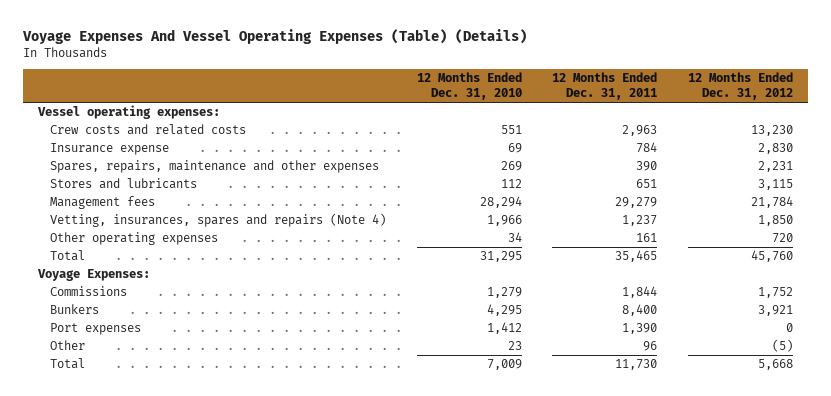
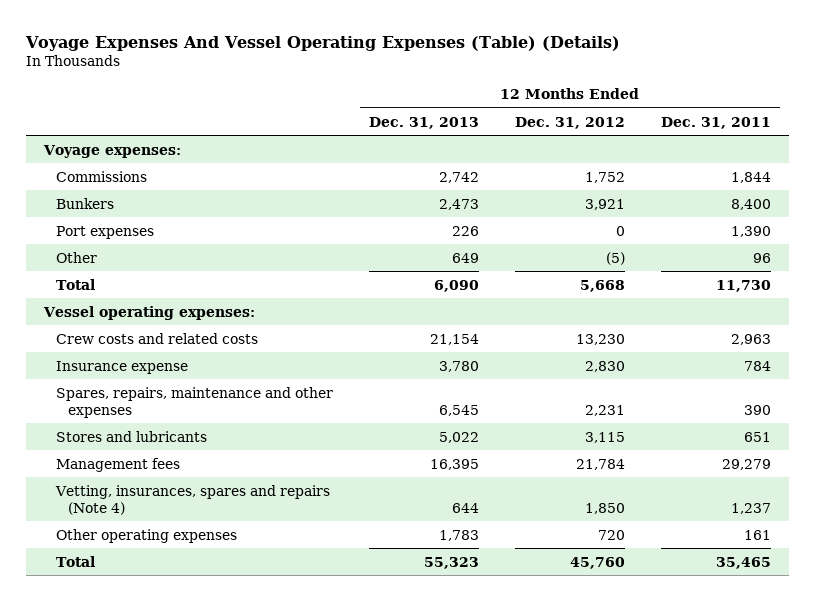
- | 12 Months Ended Dec. 31, 2010 | 12 Months Ended Dec. 31, 2011 | 12 Months Ended Dec. 31, 2012
+ | 12 Months Ended Dec. 31, 2013 | 12 Months Ended Dec. 31, 2012 | 12 Months Ended Dec. 31, 2011
+ Voyage expenses:
moved up: Commissions | 2,742 | 1,752 | 1,844
moved up: Bunkers | 2,473 | 3,921 | 8,400
moved up: Port expenses | 226 | 0 | 1,390
moved up: Other | 649 | (5) | 96
moved up: Total | 6,090 | 5,668 | 11,730
- Voyage Expenses:

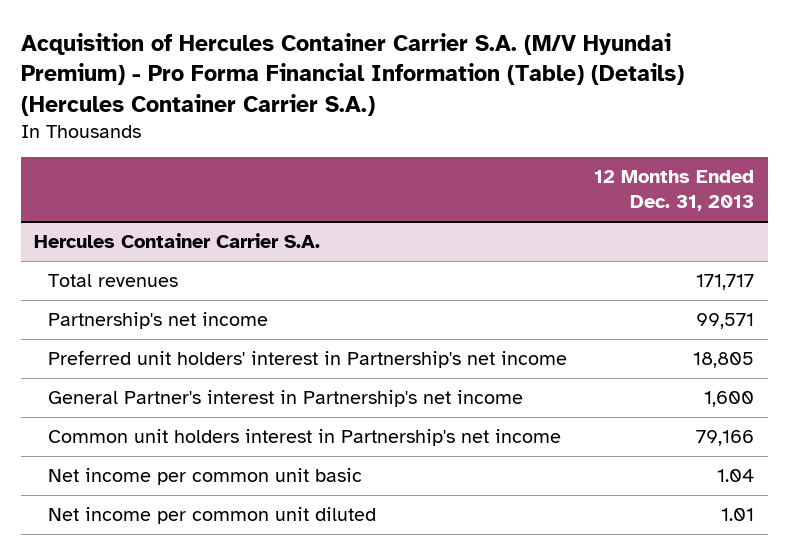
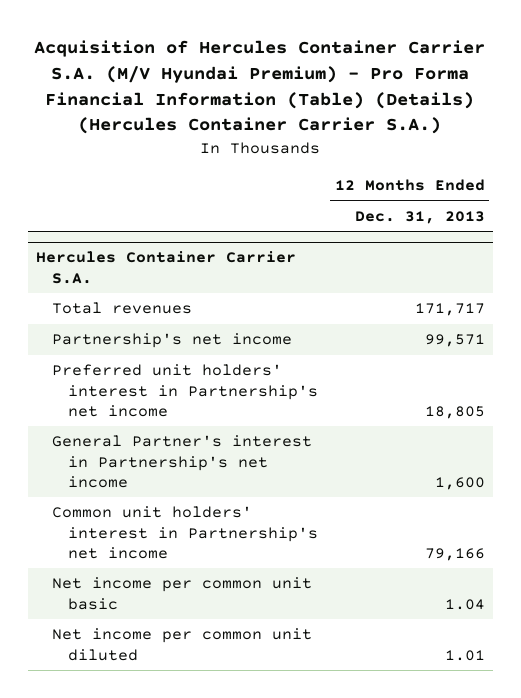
@ Hercules Container Carrier S.A.
- Common unit holders interest in Partnership's net income | 79,166
+ Common unit holders' interest in Partnership's net income | 79,166

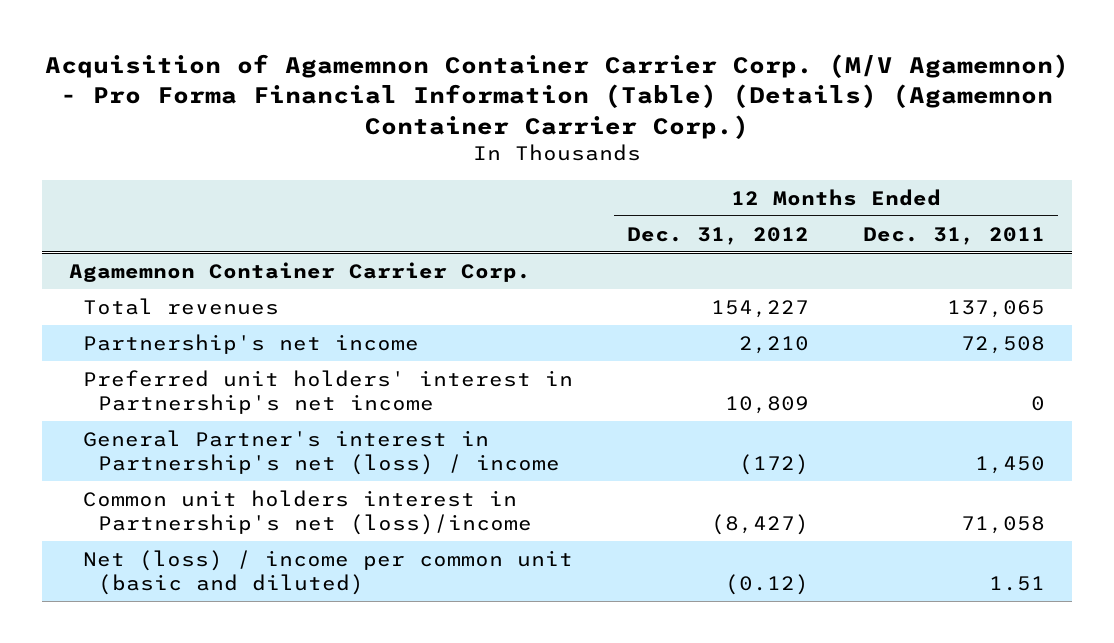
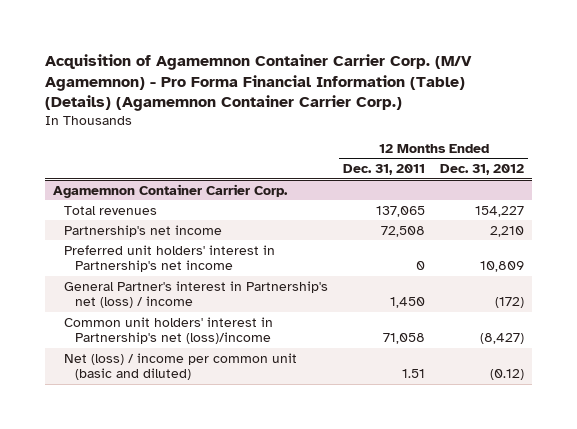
- | 12 Months Ended Dec. 31, 2012 | 12 Months Ended Dec. 31, 2011
+ | 12 Months Ended Dec. 31, 2011 | 12 Months Ended Dec. 31, 2012
@ Agamemnon Container Carrier Corp.
- Common unit holders interest in Partnership's net (loss)/income | (8,427) | 71,058
+ Common unit holders' interest in Partnership's net (loss)/income | 71,058 | (8,427)

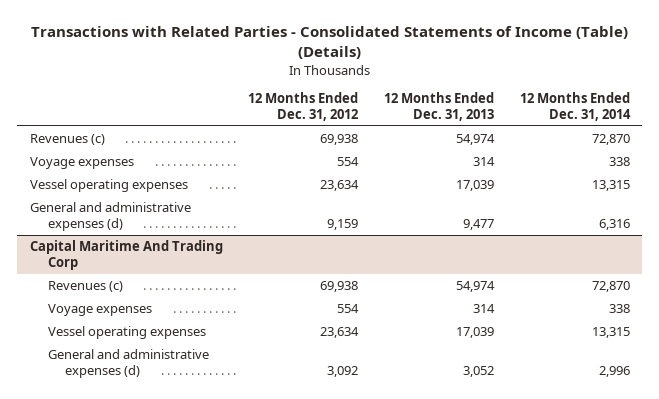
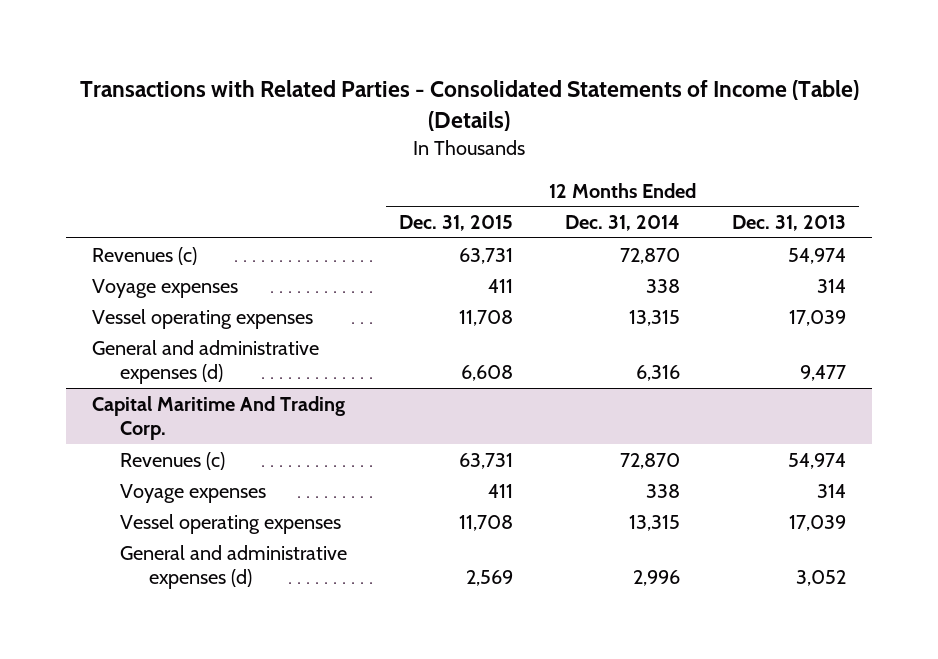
- | 12 Months Ended Dec. 31, 2012 | 12 Months Ended Dec. 31, 2013 | 12 Months Ended Dec. 31, 2014
+ | 12 Months Ended Dec. 31, 2015 | 12 Months Ended Dec. 31, 2014 | 12 Months Ended Dec. 31, 2013
- Capital Maritime And Trading Corp
+ Capital Maritime And Trading Corp.

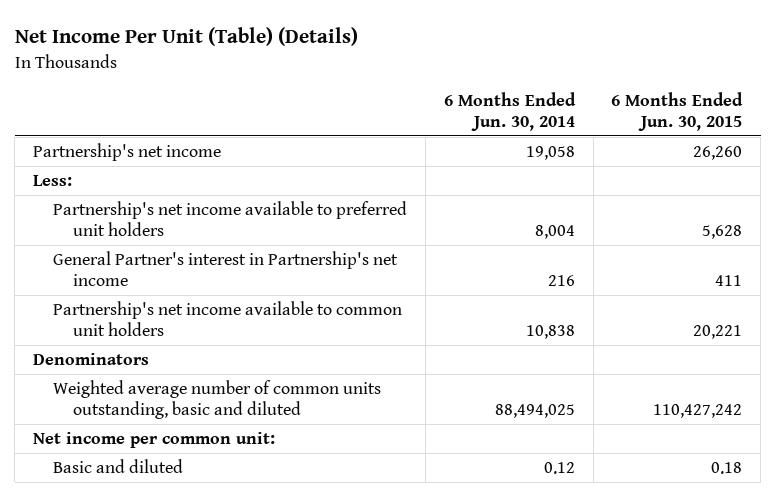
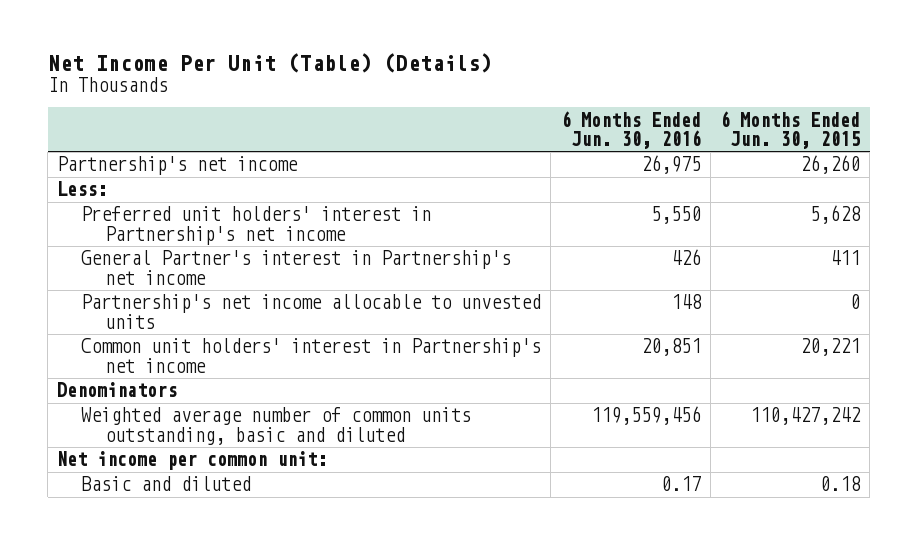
- | 6 Months Ended Jun. 30, 2014 | 6 Months Ended Jun. 30, 2015
+ | 6 Months Ended Jun. 30, 2016 | 6 Months Ended Jun. 30, 2015
- Partnership's net income available to preferred unit holders | 8,004 | 5,628
+ Preferred unit holders' interest in Partnership's net income | 5,550 | 5,628
- Partnership's net income available to common unit holders | 10,838 | 20,221
+ Partnership's net income allocable to unvested units | 148 | 0
+ Common unit holders' interest in Partnership's net income | 20,851 | 20,221

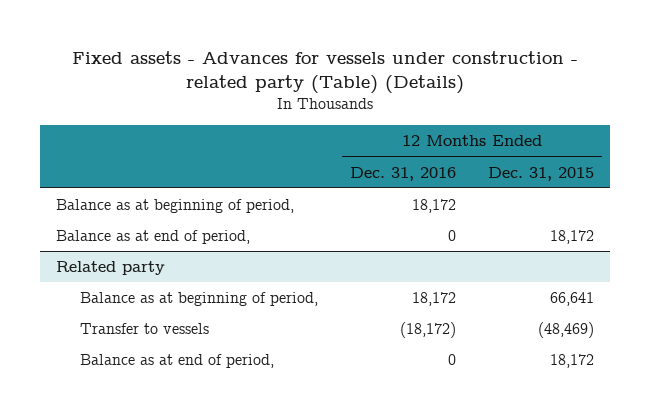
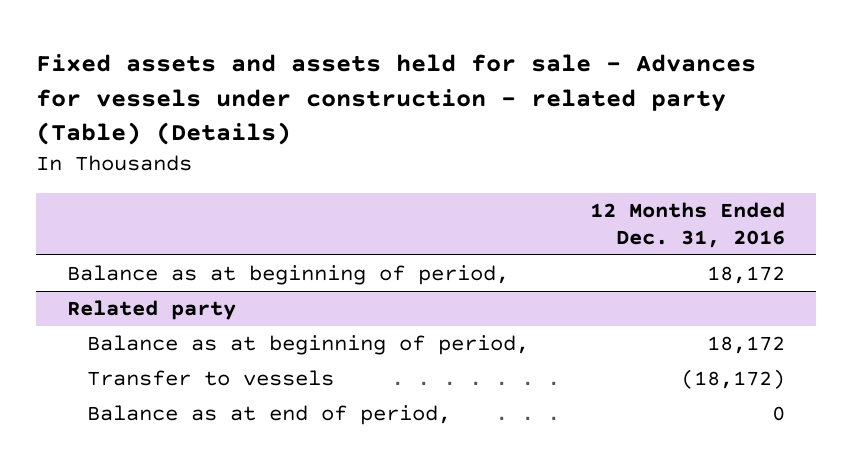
- Fixed assets - Advances for vessels under construction - related party (Table) (Details)
+ Fixed assets and assets held for sale - Advances for vessels under construction - related party (Table) (Details)
- | 12 Months Ended Dec. 31, 2016 | 12 Months Ended Dec. 31, 2015
+ | 12 Months Ended Dec. 31, 2016
- Balance as at end of period, | 0 | 18,172

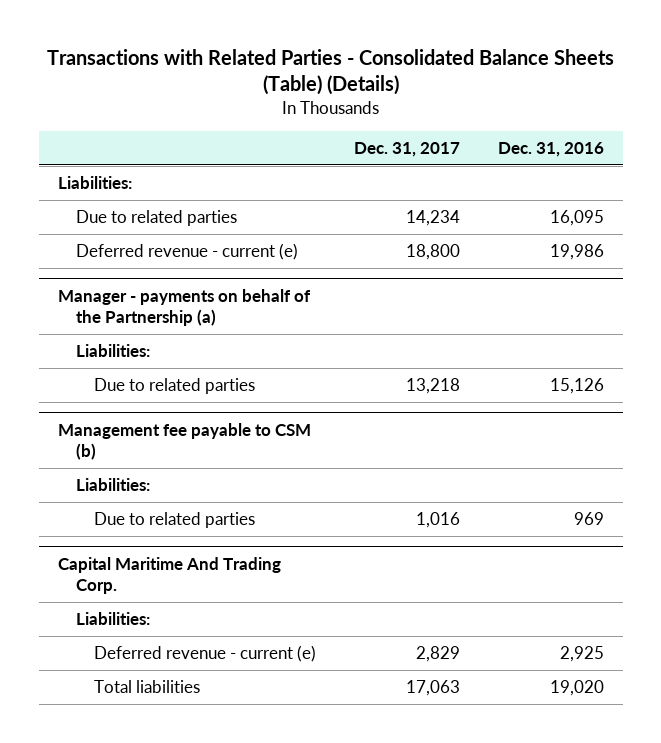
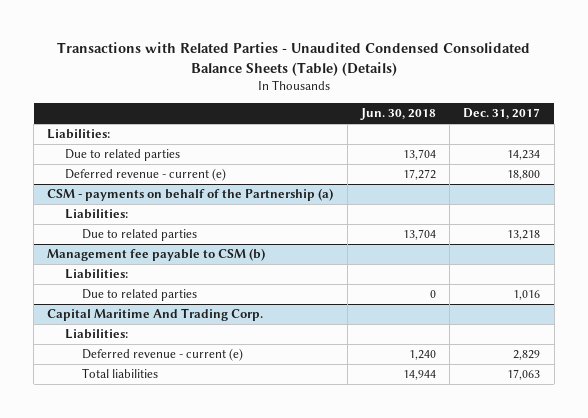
- Transactions with Related Parties - Consolidated Balance Sheets (Table) (Details)
+ Transactions with Related Parties - Unaudited Condensed Consolidated Balance Sheets (Table) (Details)
- | Dec. 31, 2017 | Dec. 31, 2016
+ | Jun. 30, 2018 | Dec. 31, 2017
- Manager - payments on behalf of the Partnership (a)
+ CSM - payments on behalf of the Partnership (a)

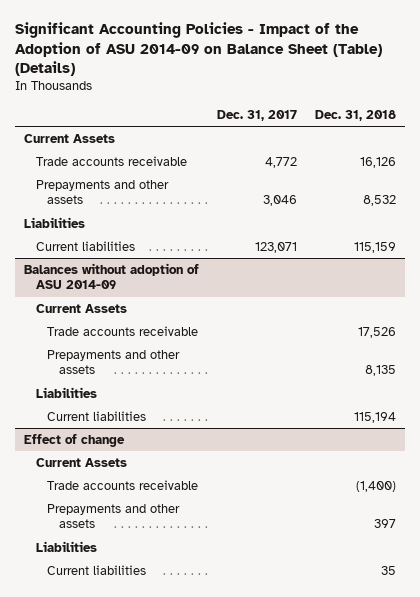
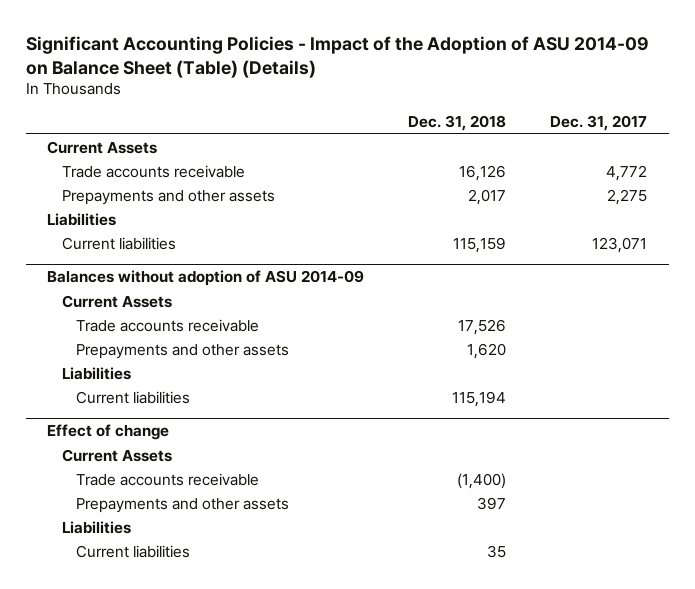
- | Dec. 31, 2017 | Dec. 31, 2018
+ | Dec. 31, 2018 | Dec. 31, 2017
- Prepayments and other assets | 3,046 | 8,532
+ Prepayments and other assets | 2,017 | 2,275
@ Balances without adoption of ASU 2014-09
- Prepayments and other assets | | 8,135
+ Prepayments and other assets | 1,620 |

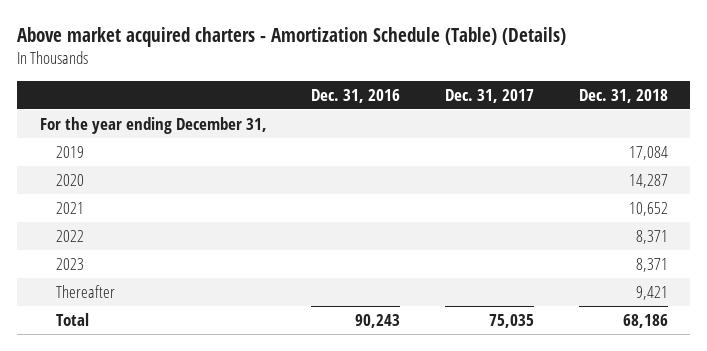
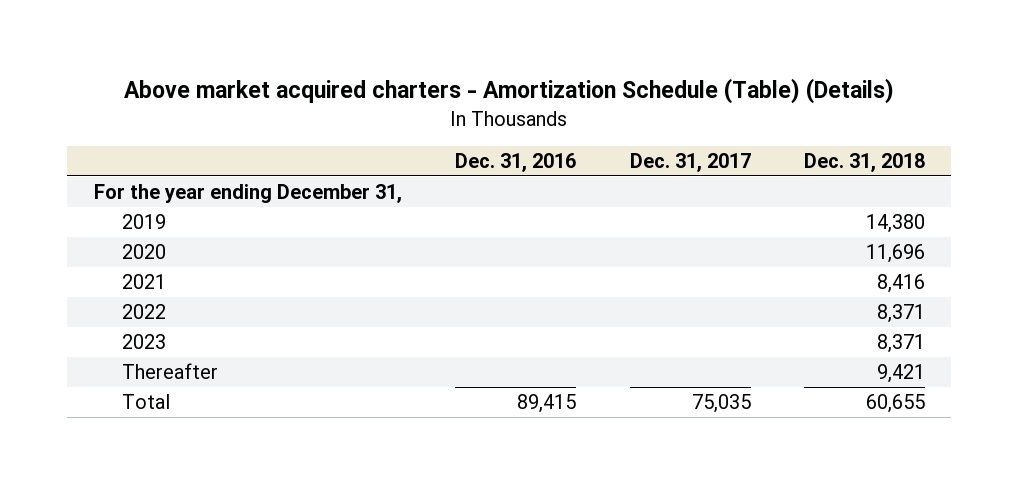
- 2019 | | | 17,084
- 2020 | | | 14,287
- 2021 | | | 10,652
+ 2019 | | | 14,380
+ 2020 | | | 11,696
+ 2021 | | | 8,416
- Total | 90,243 | 75,035 | 68,186
+ Total | 89,415 | 75,035 | 60,655

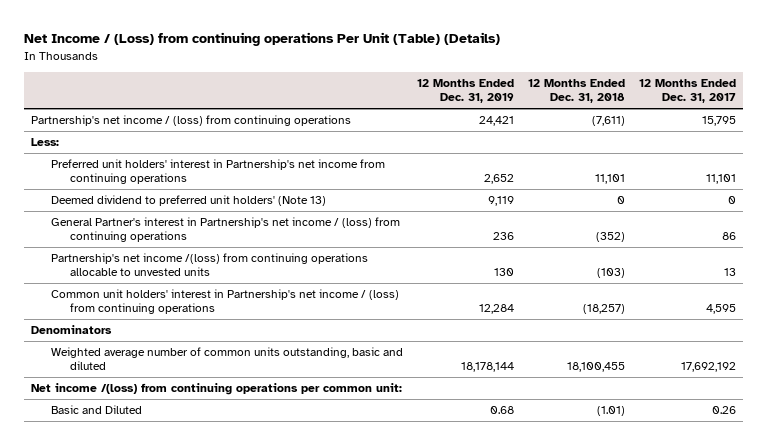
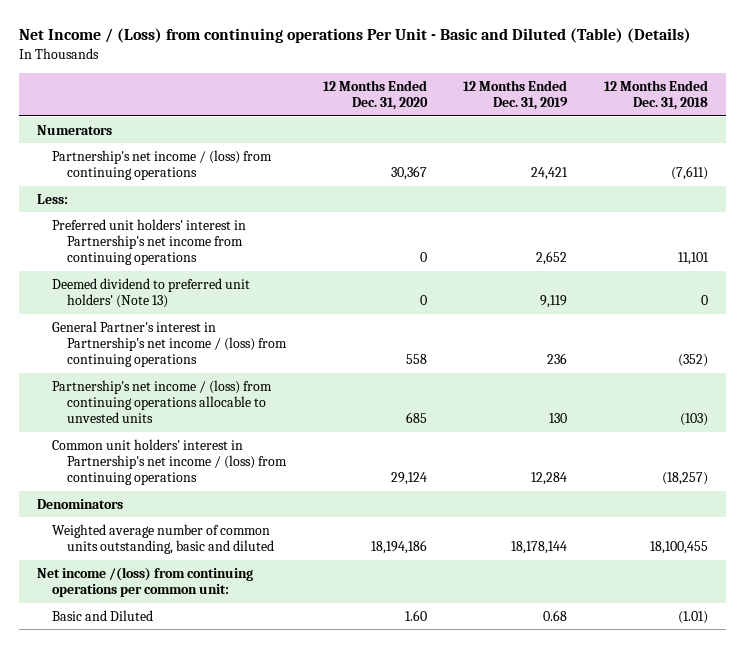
- Net Income / (Loss) from continuing operations Per Unit (Table) (Details)
+ Net Income / (Loss) from continuing operations Per Unit - Basic and Diluted (Table) (Details)
- | 12 Months Ended Dec. 31, 2019 | 12 Months Ended Dec. 31, 2018 | 12 Months Ended Dec. 31, 2017
+ | 12 Months Ended Dec. 31, 2020 | 12 Months Ended Dec. 31, 2019 | 12 Months Ended Dec. 31, 2018
+ Numerators
- Partnership's net income /(loss) from continuing operations allocable to unvested units | 130 | (103) | 13
+ Partnership's net income / (loss) from continuing operations allocable to unvested units | 685 | 130 | (103)

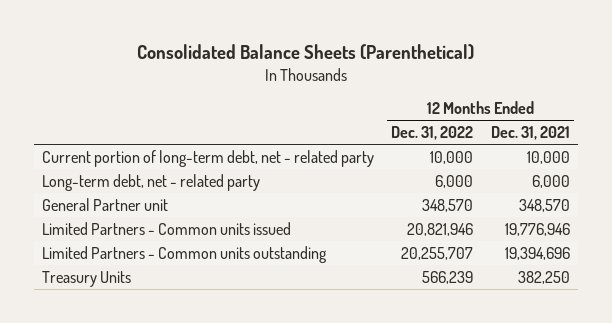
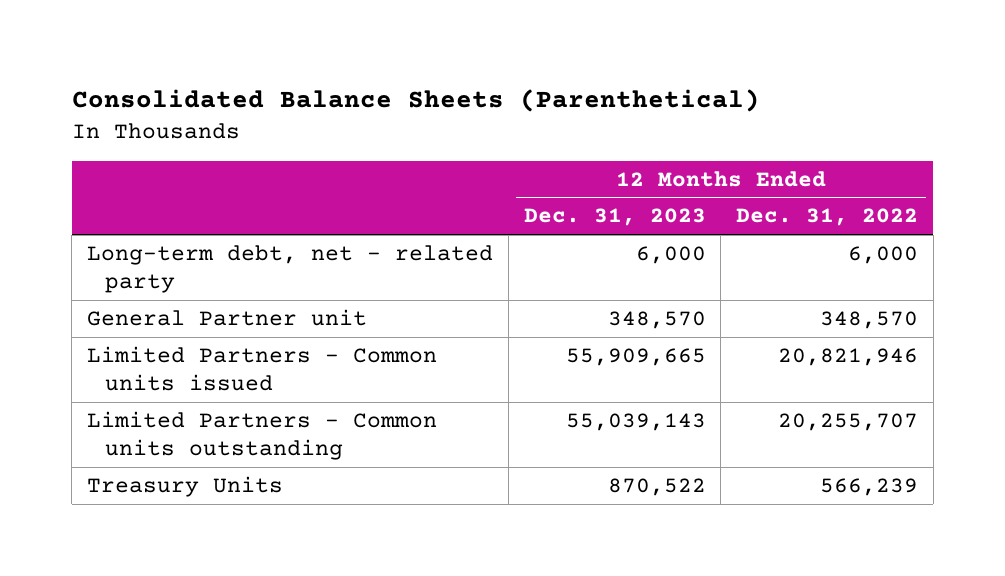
- | 12 Months Ended Dec. 31, 2022 | 12 Months Ended Dec. 31, 2021
+ | 12 Months Ended Dec. 31, 2023 | 12 Months Ended Dec. 31, 2022
- Current portion of long-term debt, net - related party | 10,000 | 10,000

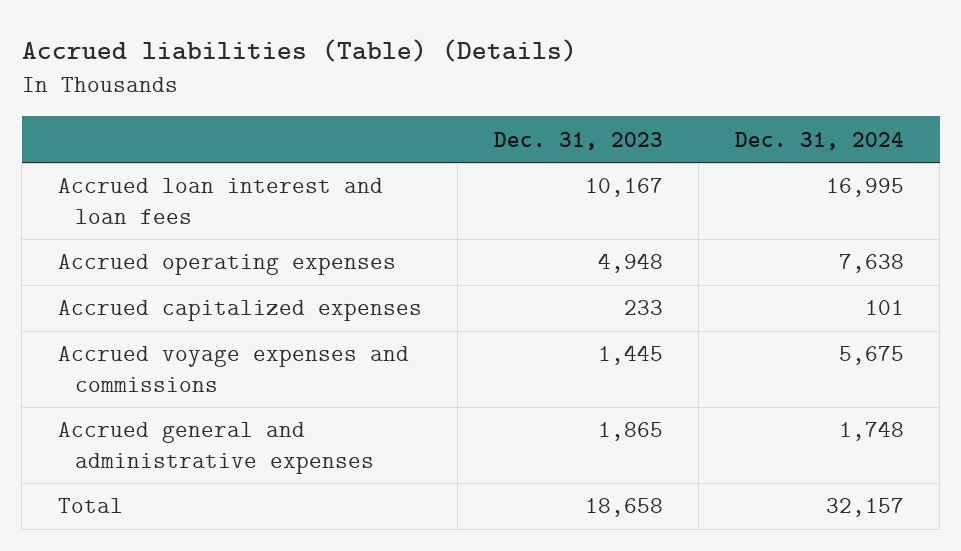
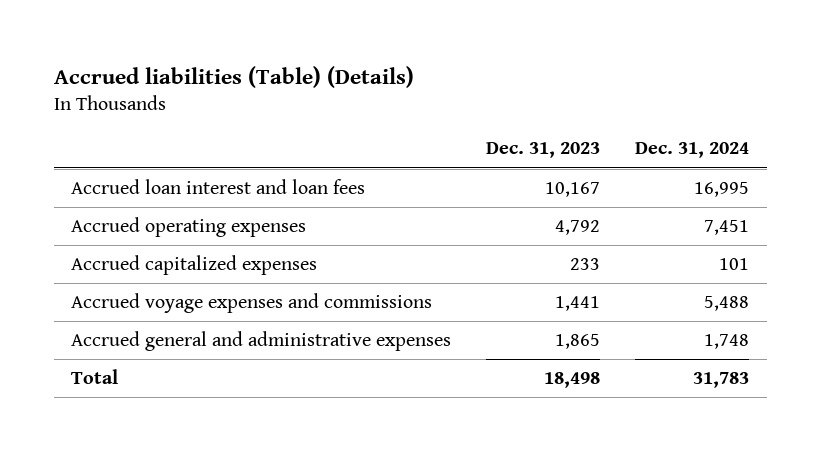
- Accrued operating expenses | 4,948 | 7,638
+ Accrued operating expenses | 4,792 | 7,451
- Accrued voyage expenses and commissions | 1,445 | 5,675
+ Accrued voyage expenses and commissions | 1,441 | 5,488
- Total | 18,658 | 32,157
+ Total | 18,498 | 31,783

